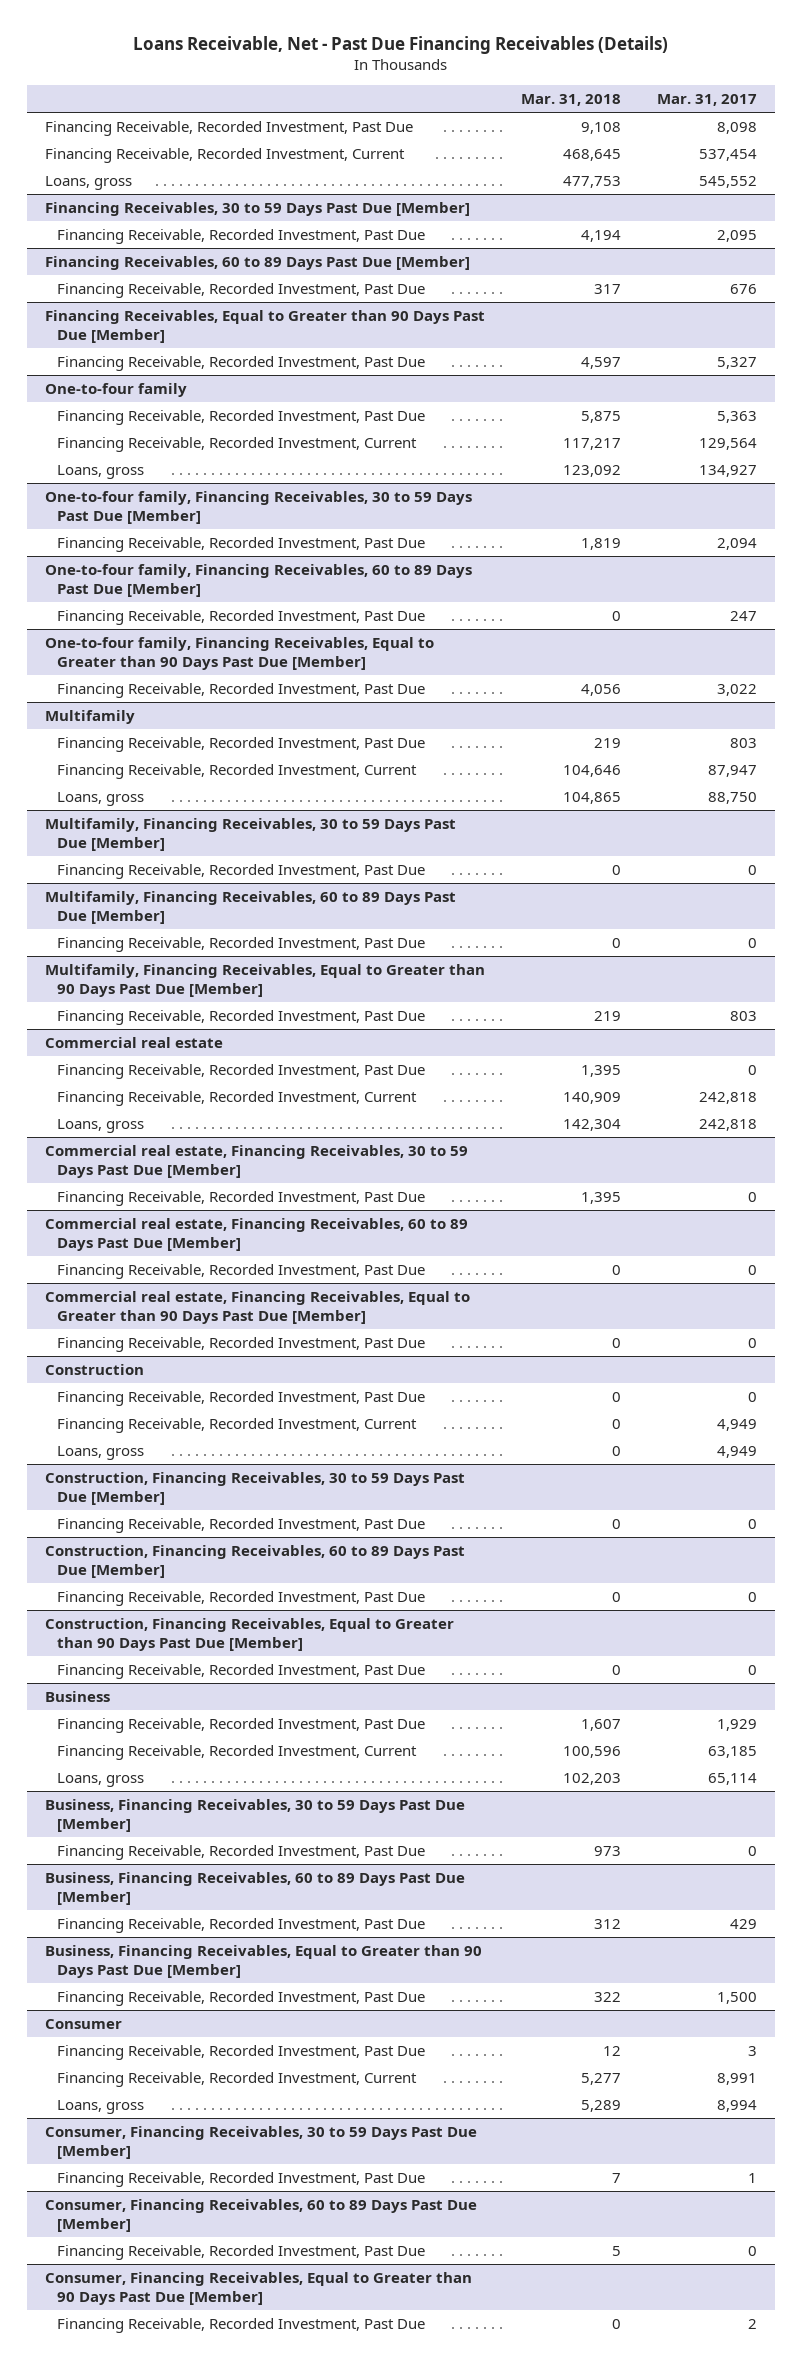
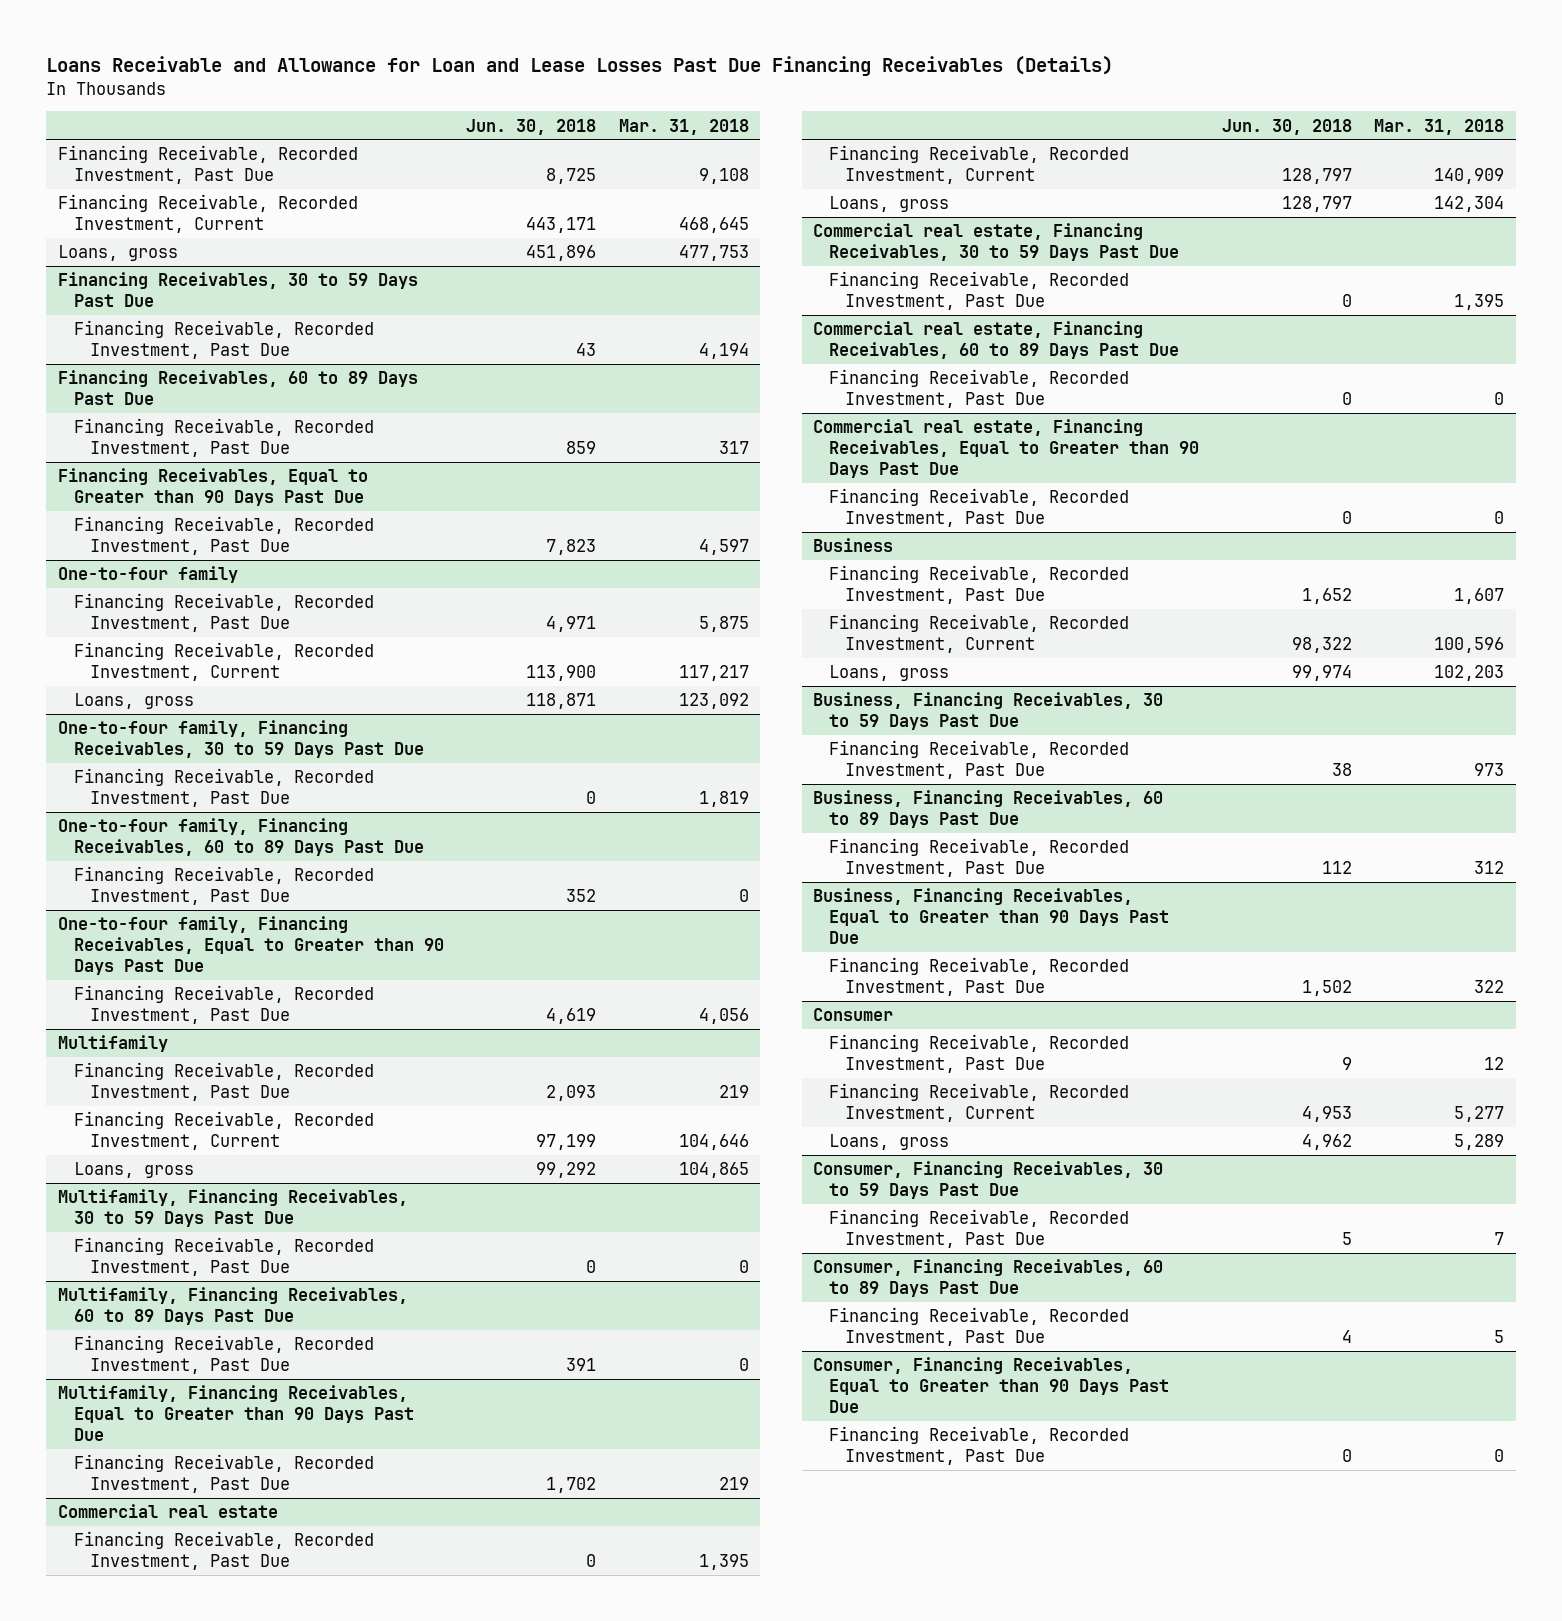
- Loans Receivable, Net - Past Due Financing Receivables (Details)
+ Loans Receivable and Allowance for Loan and Lease Losses Past Due Financing Receivables (Details)
- | Mar. 31, 2018 | Mar. 31, 2017
+ | Jun. 30, 2018 | Mar. 31, 2018
- Financing Receivables, 30 to 59 Days Past Due [Member]
+ Financing Receivables, 30 to 59 Days Past Due
- Financing Receivables, 60 to 89 Days Past Due [Member]
+ Financing Receivables, 60 to 89 Days Past Due
- Financing Receivables, Equal to Greater than 90 Days Past Due [Member]
+ Financing Receivables, Equal to Greater than 90 Days Past Due
- One-to-four family, Financing Receivables, 30 to 59 Days Past Due [Member]
+ One-to-four family, Financing Receivables, 30 to 59 Days Past Due
- One-to-four family, Financing Receivables, 60 to 89 Days Past Due [Member]
+ One-to-four family, Financing Receivables, 60 to 89 Days Past Due
- One-to-four family, Financing Receivables, Equal to Greater than 90 Days Past Due [Member]
+ One-to-four family, Financing Receivables, Equal to Greater than 90 Days Past Due
- Multifamily, Financing Receivables, 30 to 59 Days Past Due [Member]
+ Multifamily, Financing Receivables, 30 to 59 Days Past Due
- Multifamily, Financing Receivables, 60 to 89 Days Past Due [Member]
+ Multifamily, Financing Receivables, 60 to 89 Days Past Due
- Multifamily, Financing Receivables, Equal to Greater than 90 Days Past Due [Member]
+ Multifamily, Financing Receivables, Equal to Greater than 90 Days Past Due
- Commercial real estate, Financing Receivables, 30 to 59 Days Past Due [Member]
+ Commercial real estate, Financing Receivables, 30 to 59 Days Past Due
- Commercial real estate, Financing Receivables, 60 to 89 Days Past Due [Member]
- Financing Receivable, Recorded Investment, Past Due | 0 | 0
- Commercial real estate, Financing Receivables, Equal to Greater than 90 Days Past Due [Member]
- Financing Receivable, Recorded Investment, Past Due | 0 | 0
- Construction
- Financing Receivable, Recorded Investment, Past Due | 0 | 0
- Financing Receivable, Recorded Investment, Current | 0 | 4,949
- Loans, gross | 0 | 4,949
- Construction, Financing Receivables, 30 to 59 Days Past Due [Member]
- Financing Receivable, Recorded Investment, Past Due | 0 | 0
- Construction, Financing Receivables, 60 to 89 Days Past Due [Member]
+ Commercial real estate, Financing Receivables, 60 to 89 Days Past Due
- Construction, Financing Receivables, Equal to Greater than 90 Days Past Due [Member]
+ Commercial real estate, Financing Receivables, Equal to Greater than 90 Days Past Due
- Business, Financing Receivables, 30 to 59 Days Past Due [Member]
+ Business, Financing Receivables, 30 to 59 Days Past Due
- Business, Financing Receivables, 60 to 89 Days Past Due [Member]
+ Business, Financing Receivables, 60 to 89 Days Past Due
- Business, Financing Receivables, Equal to Greater than 90 Days Past Due [Member]
+ Business, Financing Receivables, Equal to Greater than 90 Days Past Due
- Consumer, Financing Receivables, 30 to 59 Days Past Due [Member]
+ Consumer, Financing Receivables, 30 to 59 Days Past Due
- Consumer, Financing Receivables, 60 to 89 Days Past Due [Member]
+ Consumer, Financing Receivables, 60 to 89 Days Past Due
- Consumer, Financing Receivables, Equal to Greater than 90 Days Past Due [Member]
+ Consumer, Financing Receivables, Equal to Greater than 90 Days Past Due

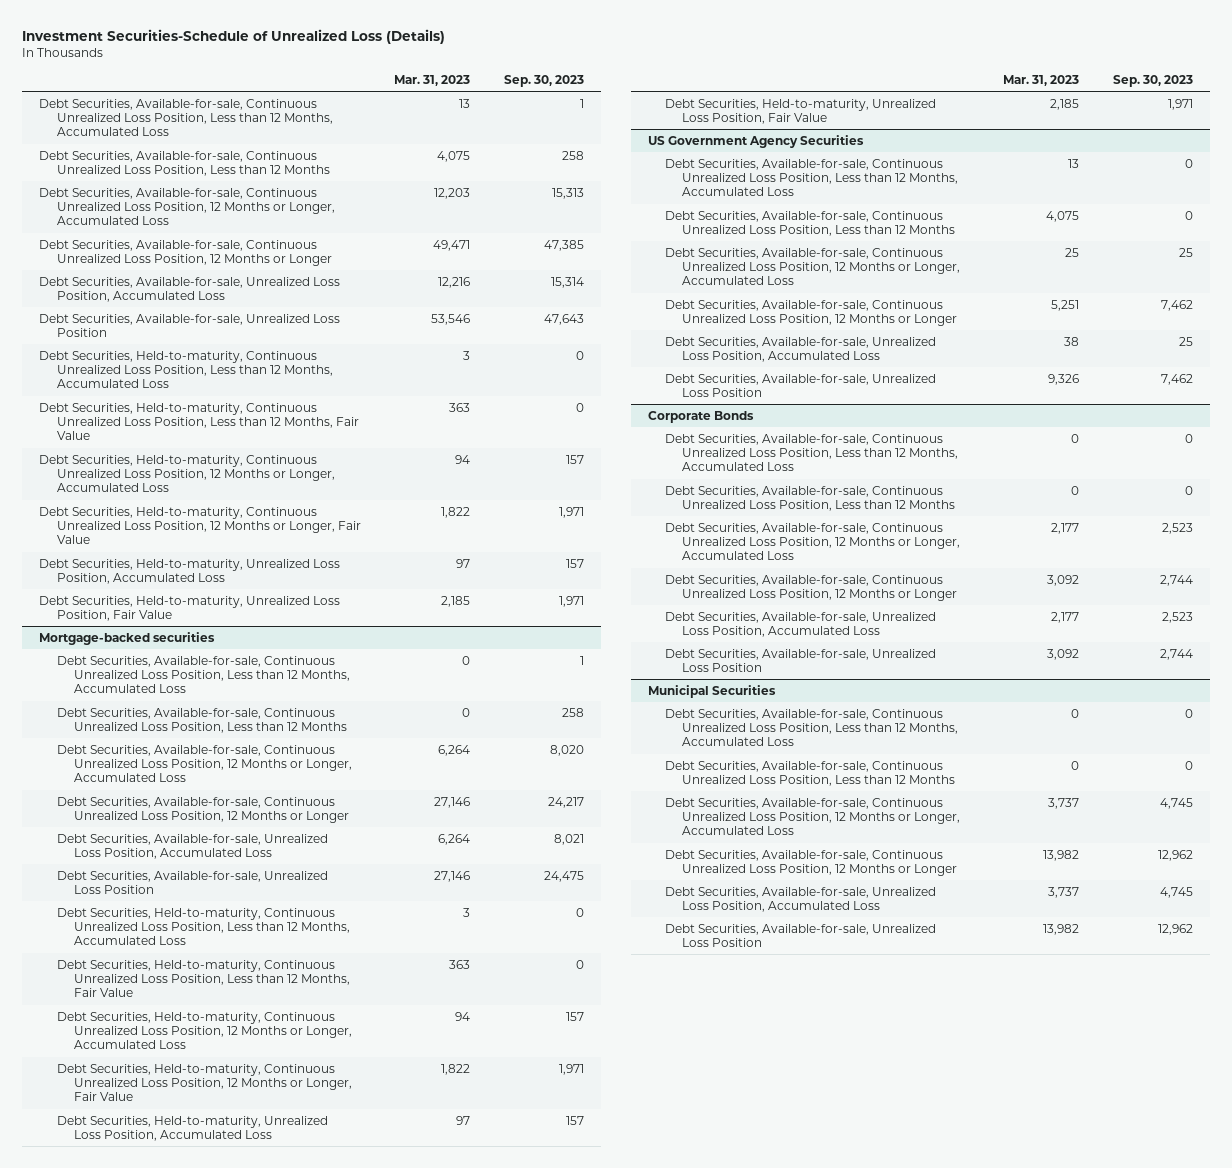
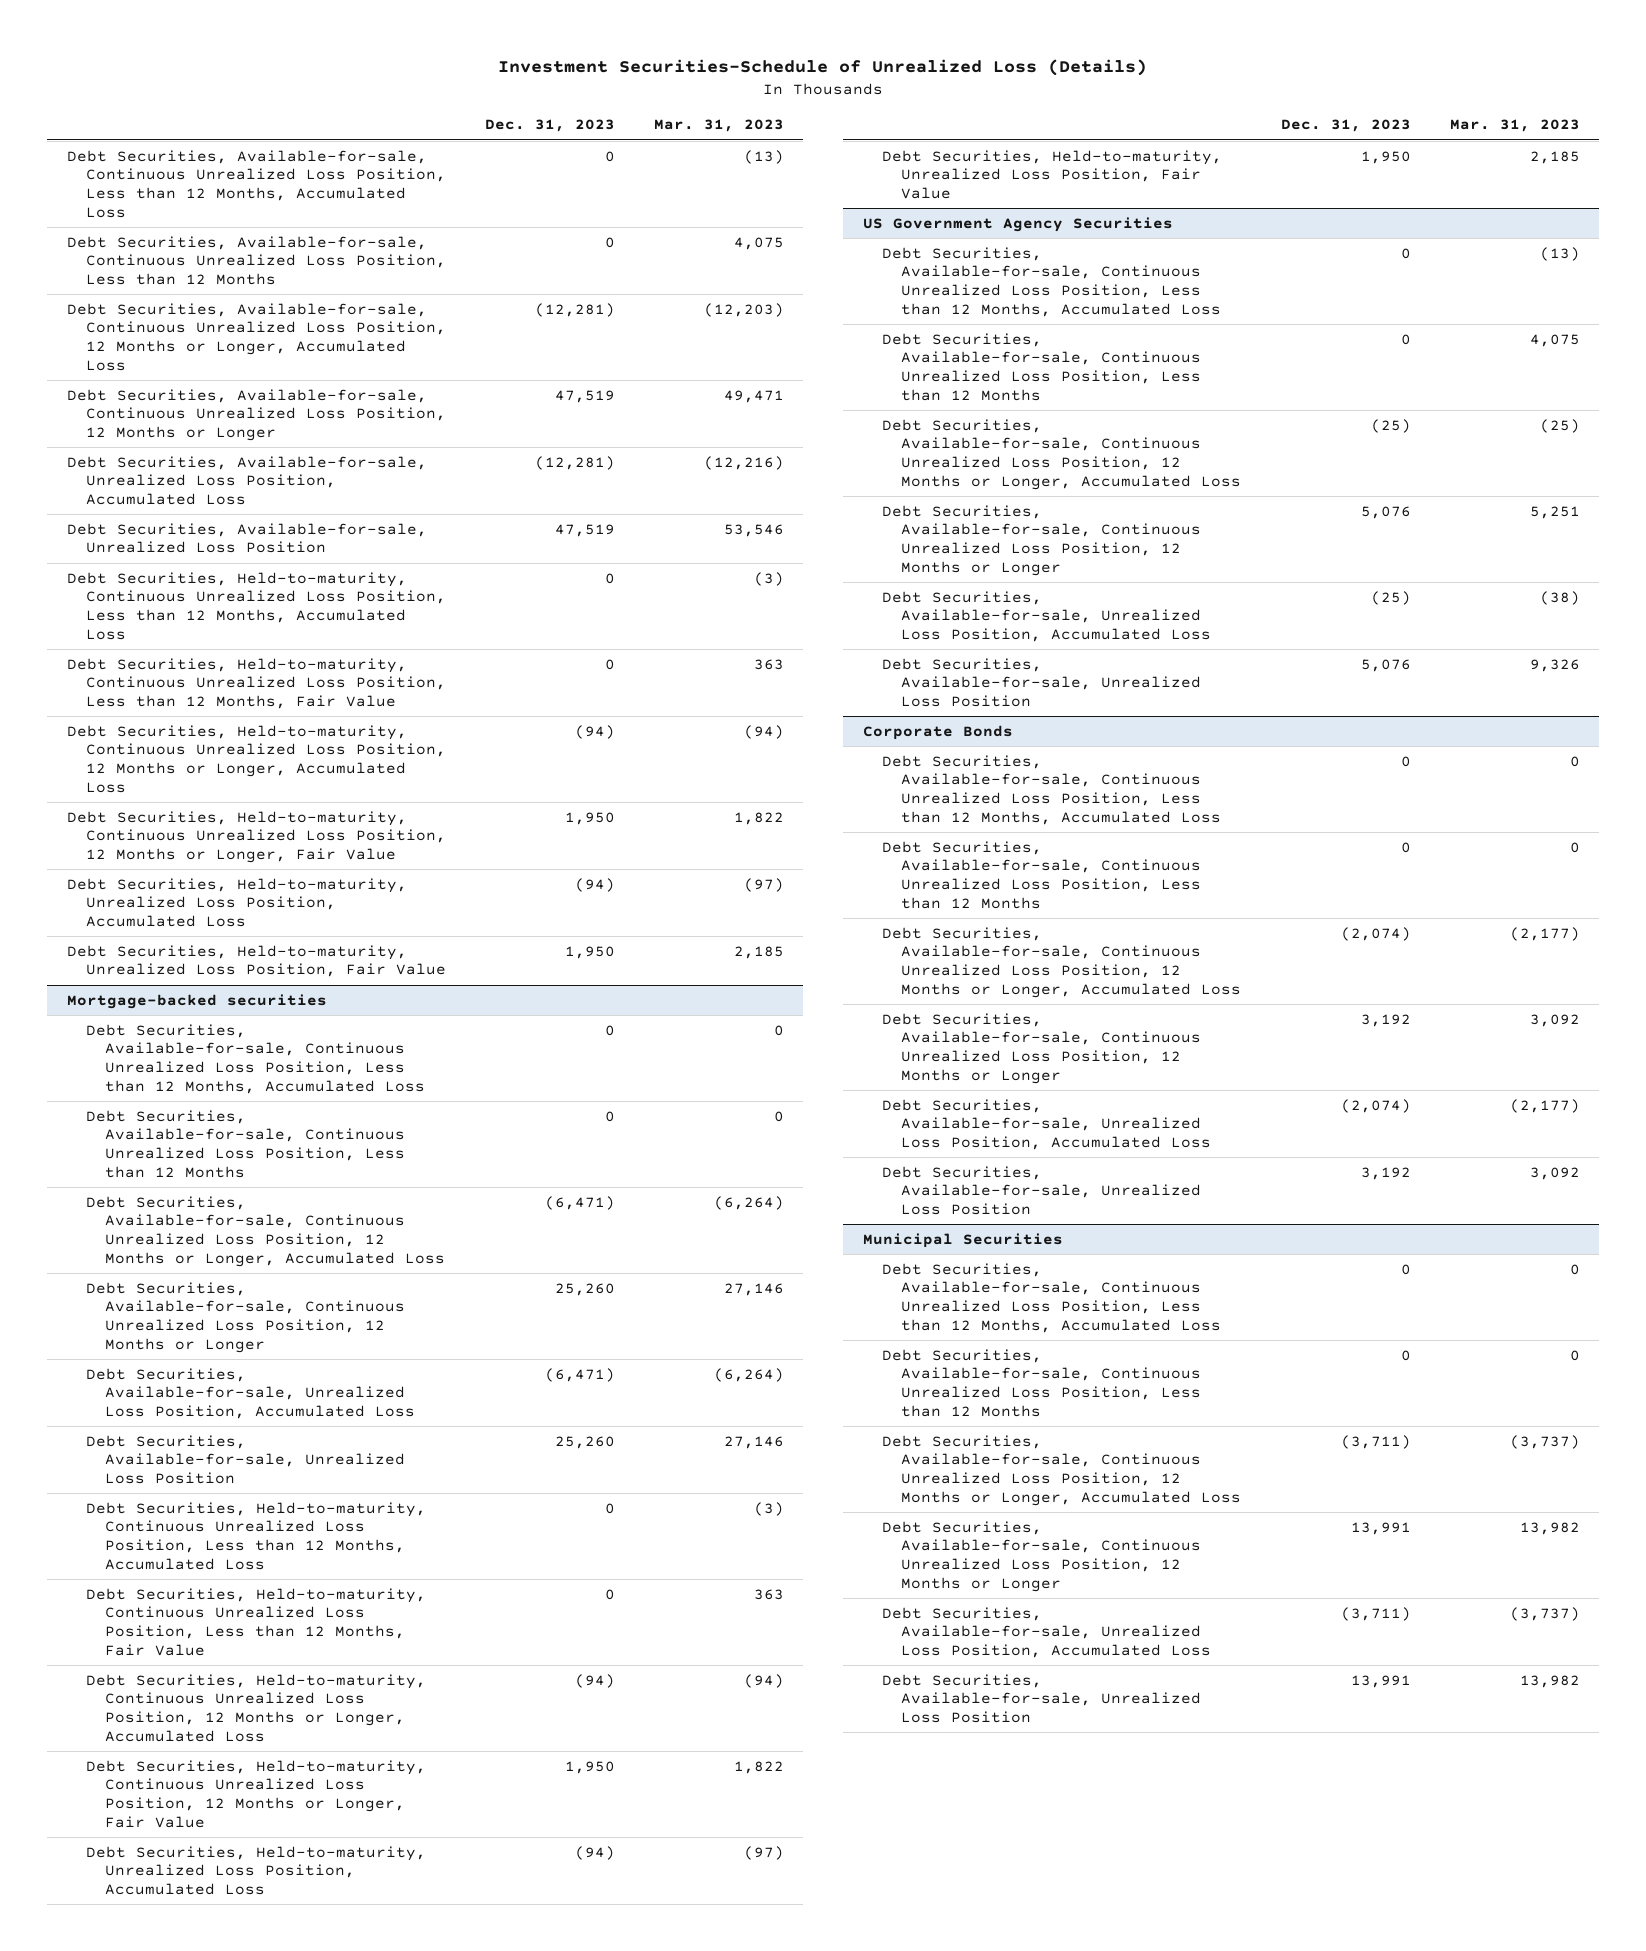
- | Mar. 31, 2023 | Sep. 30, 2023
+ | Dec. 31, 2023 | Mar. 31, 2023
- Debt Securities, Available-for-sale, Continuous Unrealized Loss Position, Less than 12 Months, Accumulated Loss | 13 | 1
+ Debt Securities, Available-for-sale, Continuous Unrealized Loss Position, Less than 12 Months, Accumulated Loss | 0 | (13)
- Debt Securities, Available-for-sale, Continuous Unrealized Loss Position, 12 Months or Longer, Accumulated Loss | 12,203 | 15,313
+ Debt Securities, Available-for-sale, Continuous Unrealized Loss Position, 12 Months or Longer, Accumulated Loss | (12,281) | (12,203)
- Debt Securities, Available-for-sale, Unrealized Loss Position, Accumulated Loss | 12,216 | 15,314
+ Debt Securities, Available-for-sale, Unrealized Loss Position, Accumulated Loss | (12,281) | (12,216)
- Debt Securities, Held-to-maturity, Continuous Unrealized Loss Position, Less than 12 Months, Accumulated Loss | 3 | 0
+ Debt Securities, Held-to-maturity, Continuous Unrealized Loss Position, Less than 12 Months, Accumulated Loss | 0 | (3)
- Debt Securities, Held-to-maturity, Continuous Unrealized Loss Position, 12 Months or Longer, Accumulated Loss | 94 | 157
+ Debt Securities, Held-to-maturity, Continuous Unrealized Loss Position, 12 Months or Longer, Accumulated Loss | (94) | (94)
- Debt Securities, Held-to-maturity, Unrealized Loss Position, Accumulated Loss | 97 | 157
+ Debt Securities, Held-to-maturity, Unrealized Loss Position, Accumulated Loss | (94) | (97)
@ Mortgage-backed securities
- Debt Securities, Available-for-sale, Continuous Unrealized Loss Position, 12 Months or Longer, Accumulated Loss | 6,264 | 8,020
+ Debt Securities, Available-for-sale, Continuous Unrealized Loss Position, 12 Months or Longer, Accumulated Loss | (6,471) | (6,264)
- Debt Securities, Available-for-sale, Unrealized Loss Position, Accumulated Loss | 6,264 | 8,021
+ Debt Securities, Available-for-sale, Unrealized Loss Position, Accumulated Loss | (6,471) | (6,264)
- Debt Securities, Held-to-maturity, Continuous Unrealized Loss Position, Less than 12 Months, Accumulated Loss | 3 | 0
+ Debt Securities, Held-to-maturity, Continuous Unrealized Loss Position, Less than 12 Months, Accumulated Loss | 0 | (3)
- Debt Securities, Held-to-maturity, Continuous Unrealized Loss Position, 12 Months or Longer, Accumulated Loss | 94 | 157
+ Debt Securities, Held-to-maturity, Continuous Unrealized Loss Position, 12 Months or Longer, Accumulated Loss | (94) | (94)
- Debt Securities, Held-to-maturity, Unrealized Loss Position, Accumulated Loss | 97 | 157
+ Debt Securities, Held-to-maturity, Unrealized Loss Position, Accumulated Loss | (94) | (97)
@ US Government Agency Securities
- Debt Securities, Available-for-sale, Continuous Unrealized Loss Position, Less than 12 Months, Accumulated Loss | 13 | 0
+ Debt Securities, Available-for-sale, Continuous Unrealized Loss Position, Less than 12 Months, Accumulated Loss | 0 | (13)
- Debt Securities, Available-for-sale, Continuous Unrealized Loss Position, 12 Months or Longer, Accumulated Loss | 25 | 25
+ Debt Securities, Available-for-sale, Continuous Unrealized Loss Position, 12 Months or Longer, Accumulated Loss | (25) | (25)
- Debt Securities, Available-for-sale, Unrealized Loss Position, Accumulated Loss | 38 | 25
+ Debt Securities, Available-for-sale, Unrealized Loss Position, Accumulated Loss | (25) | (38)
@ Corporate Bonds
- Debt Securities, Available-for-sale, Continuous Unrealized Loss Position, 12 Months or Longer, Accumulated Loss | 2,177 | 2,523
+ Debt Securities, Available-for-sale, Continuous Unrealized Loss Position, 12 Months or Longer, Accumulated Loss | (2,074) | (2,177)
- Debt Securities, Available-for-sale, Unrealized Loss Position, Accumulated Loss | 2,177 | 2,523
+ Debt Securities, Available-for-sale, Unrealized Loss Position, Accumulated Loss | (2,074) | (2,177)
@ Municipal Securities
- Debt Securities, Available-for-sale, Continuous Unrealized Loss Position, 12 Months or Longer, Accumulated Loss | 3,737 | 4,745
+ Debt Securities, Available-for-sale, Continuous Unrealized Loss Position, 12 Months or Longer, Accumulated Loss | (3,711) | (3,737)
- Debt Securities, Available-for-sale, Unrealized Loss Position, Accumulated Loss | 3,737 | 4,745
+ Debt Securities, Available-for-sale, Unrealized Loss Position, Accumulated Loss | (3,711) | (3,737)

